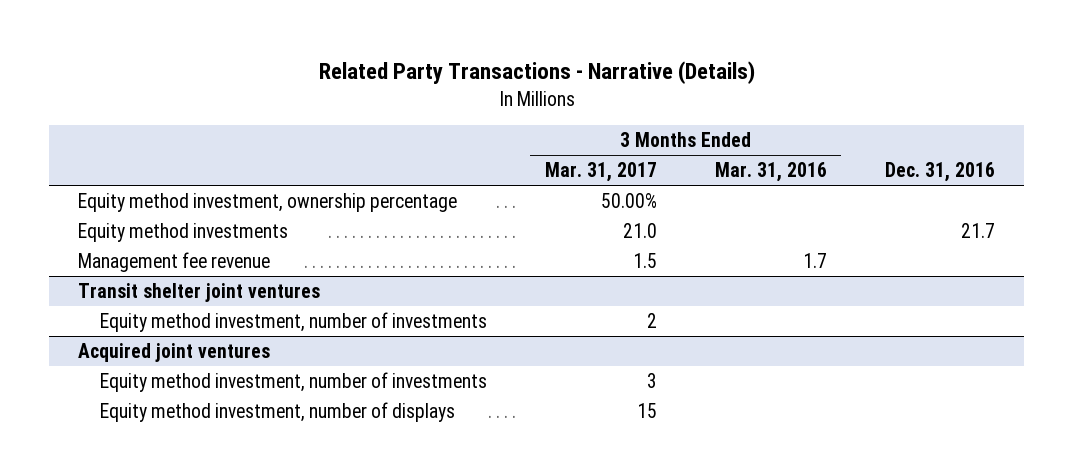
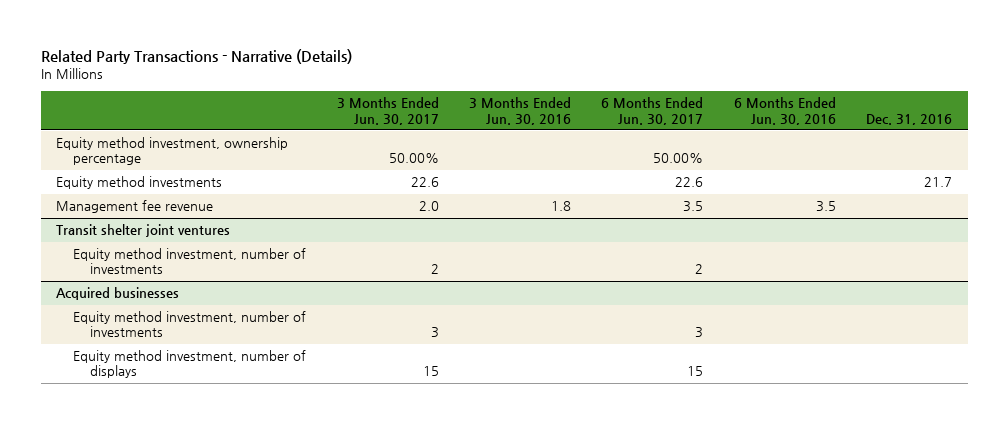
- | 3 Months Ended Mar. 31, 2017 | 3 Months Ended Mar. 31, 2016 | Dec. 31, 2016
+ | 3 Months Ended Jun. 30, 2017 | 3 Months Ended Jun. 30, 2016 | 6 Months Ended Jun. 30, 2017 | 6 Months Ended Jun. 30, 2016 | Dec. 31, 2016
- Acquired joint ventures
+ Acquired businesses

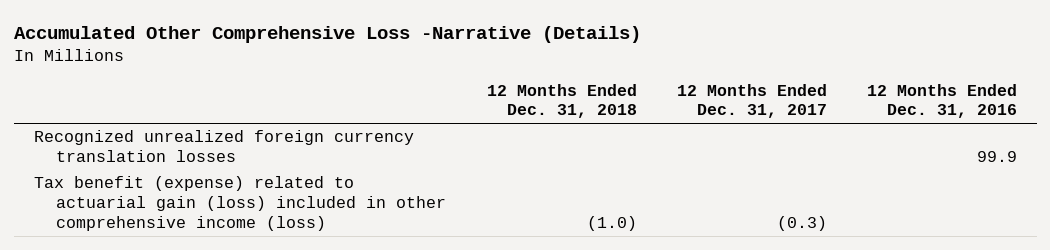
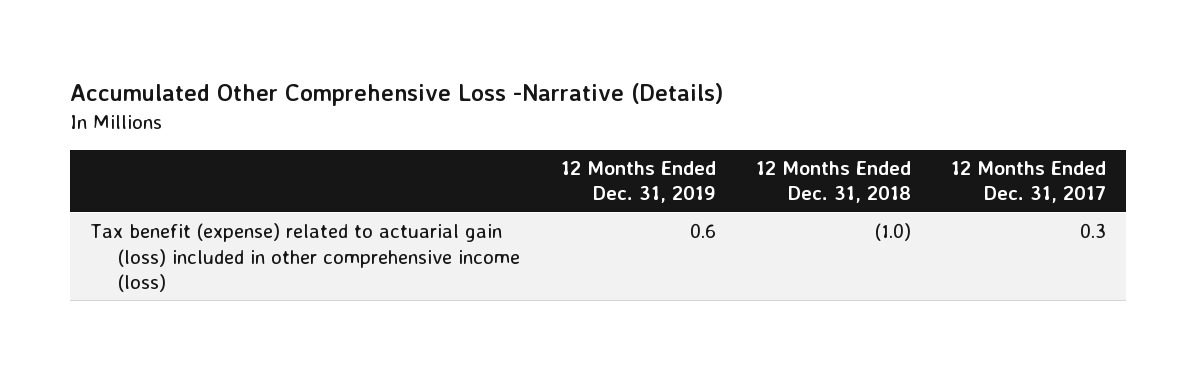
- | 12 Months Ended Dec. 31, 2018 | 12 Months Ended Dec. 31, 2017 | 12 Months Ended Dec. 31, 2016
+ | 12 Months Ended Dec. 31, 2019 | 12 Months Ended Dec. 31, 2018 | 12 Months Ended Dec. 31, 2017
- Recognized unrealized foreign currency translation losses | | | 99.9
- Tax benefit (expense) related to actuarial gain (loss) included in other comprehensive income (loss) | (1.0) | (0.3) |
+ Tax benefit (expense) related to actuarial gain (loss) included in other comprehensive income (loss) | 0.6 | (1.0) | 0.3

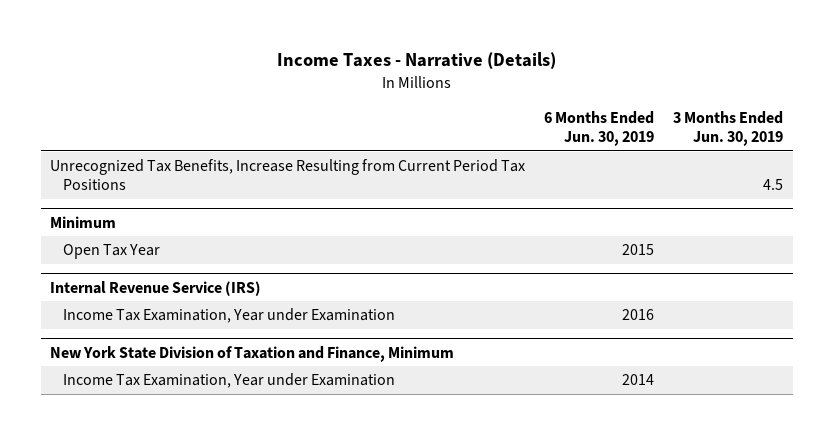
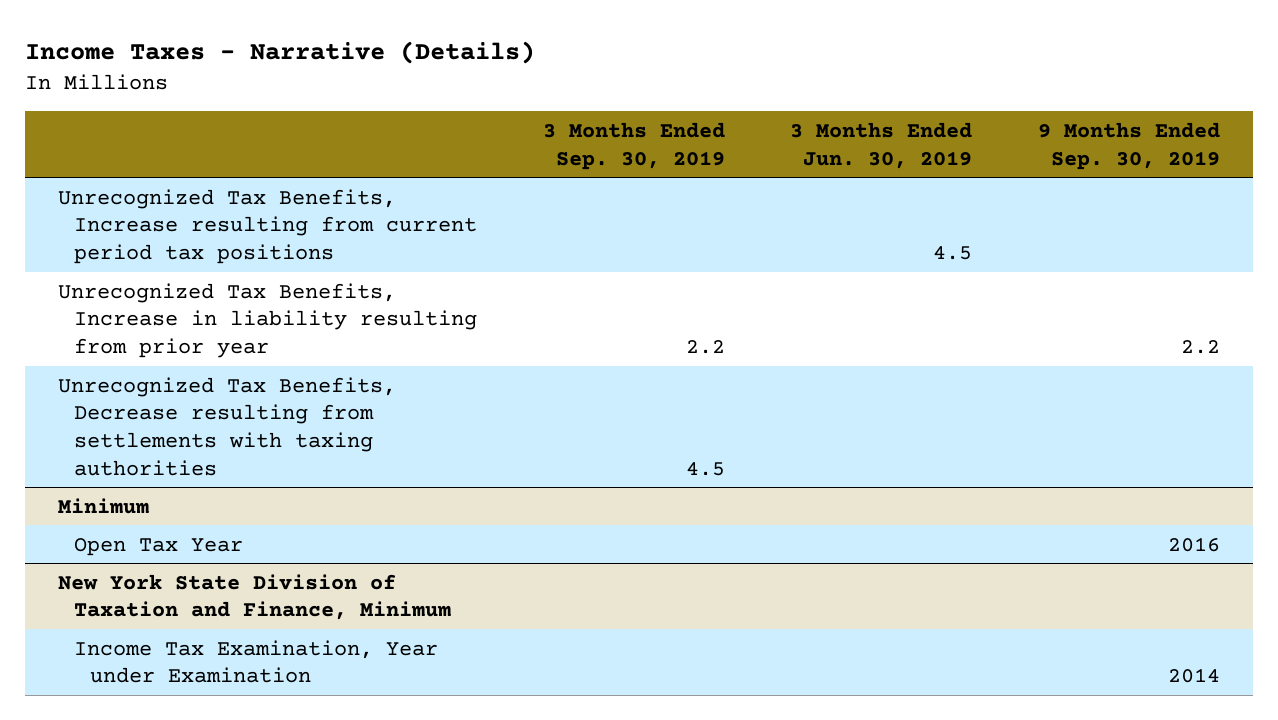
- | 6 Months Ended Jun. 30, 2019 | 3 Months Ended Jun. 30, 2019
+ | 3 Months Ended Sep. 30, 2019 | 3 Months Ended Jun. 30, 2019 | 9 Months Ended Sep. 30, 2019
- Unrecognized Tax Benefits, Increase Resulting from Current Period Tax Positions | | 4.5
+ Unrecognized Tax Benefits, Increase resulting from current period tax positions | | 4.5 |
+ Unrecognized Tax Benefits, Increase in liability resulting from prior year | 2.2 | | 2.2
+ Unrecognized Tax Benefits, Decrease resulting from settlements with taxing authorities | 4.5 | |
- Internal Revenue Service (IRS)
- Income Tax Examination, Year under Examination | 2016 |

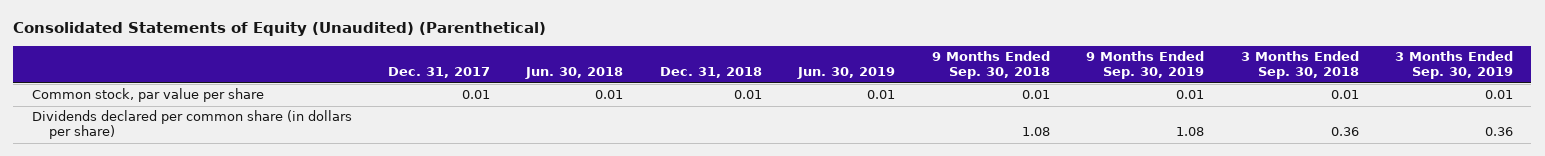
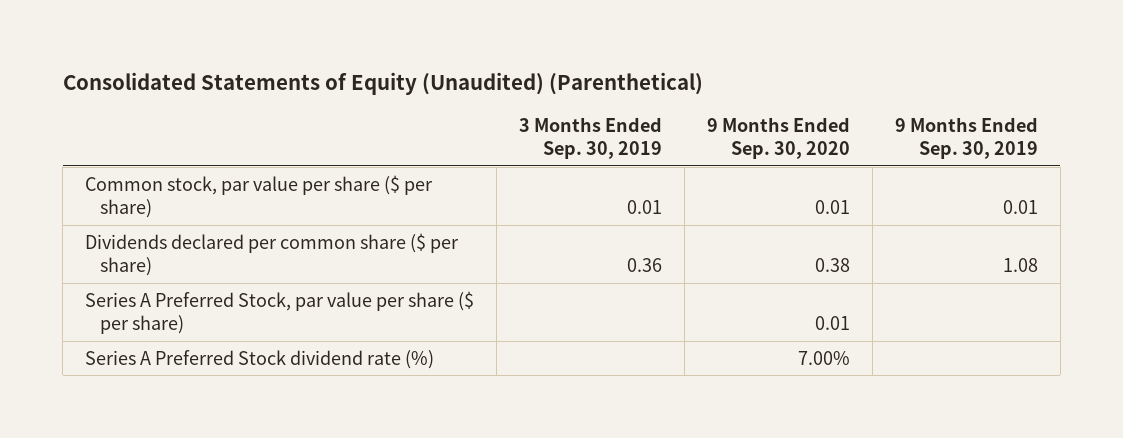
- | Dec. 31, 2017 | Jun. 30, 2018 | Dec. 31, 2018 | Jun. 30, 2019 | 9 Months Ended Sep. 30, 2018 | 9 Months Ended Sep. 30, 2019 | 3 Months Ended Sep. 30, 2018 | 3 Months Ended Sep. 30, 2019
+ | 3 Months Ended Sep. 30, 2019 | 9 Months Ended Sep. 30, 2020 | 9 Months Ended Sep. 30, 2019
- Common stock, par value per share | 0.01 | 0.01 | 0.01 | 0.01 | 0.01 | 0.01 | 0.01 | 0.01
- Dividends declared per common share (in dollars per share) | | | | | 1.08 | 1.08 | 0.36 | 0.36
+ Common stock, par value per share ($ per share) | 0.01 | 0.01 | 0.01
+ Dividends declared per common share ($ per share) | 0.36 | 0.38 | 1.08
+ Series A Preferred Stock, par value per share ($ per share) | | 0.01 |
+ Series A Preferred Stock dividend rate (%) | | 7.00% |

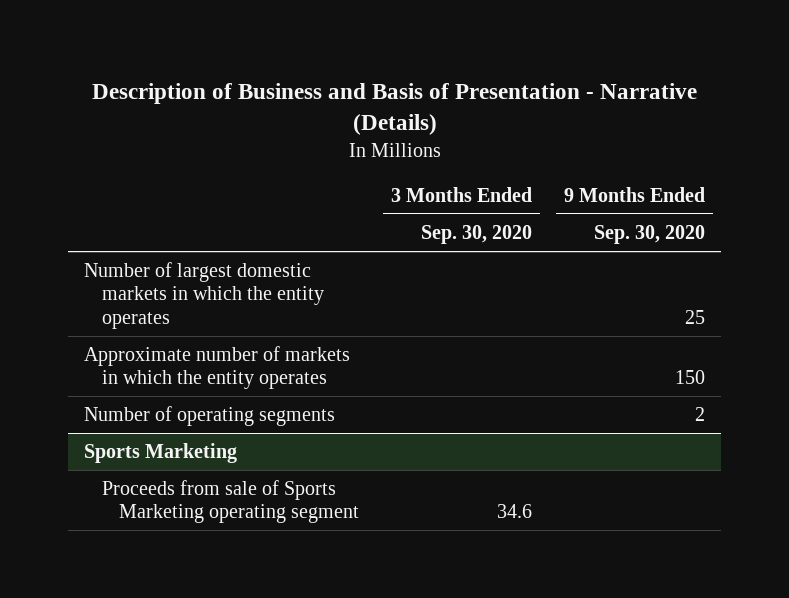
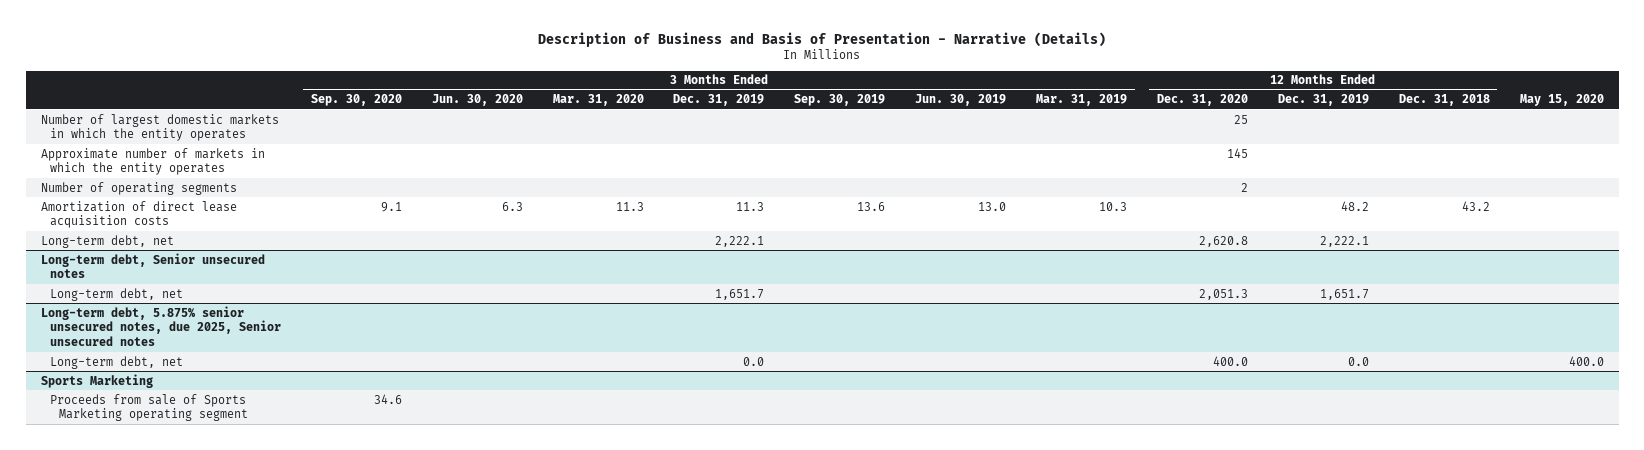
- | 3 Months Ended Sep. 30, 2020 | 9 Months Ended Sep. 30, 2020
+ | 3 Months Ended Sep. 30, 2020 | 3 Months Ended Jun. 30, 2020 | 3 Months Ended Mar. 31, 2020 | 3 Months Ended Dec. 31, 2019 | 3 Months Ended Sep. 30, 2019 | 3 Months Ended Jun. 30, 2019 | 3 Months Ended Mar. 31, 2019 | 12 Months Ended Dec. 31, 2020 | 12 Months Ended Dec. 31, 2019 | 12 Months Ended Dec. 31, 2018 | May 15, 2020
+ Amortization of direct lease acquisition costs | 9.1 | 6.3 | 11.3 | 11.3 | 13.6 | 13.0 | 10.3 | | 48.2 | 43.2 |
+ Long-term debt, net | | | | 2,222.1 | | | | 2,620.8 | 2,222.1 | |
+ Long-term debt, Senior unsecured notes
+ Long-term debt, net | | | | 1,651.7 | | | | 2,051.3 | 1,651.7 | |
+ Long-term debt, 5.875% senior unsecured notes, due 2025, Senior unsecured notes
+ Long-term debt, net | | | | 0.0 | | | | 400.0 | 0.0 | | 400.0

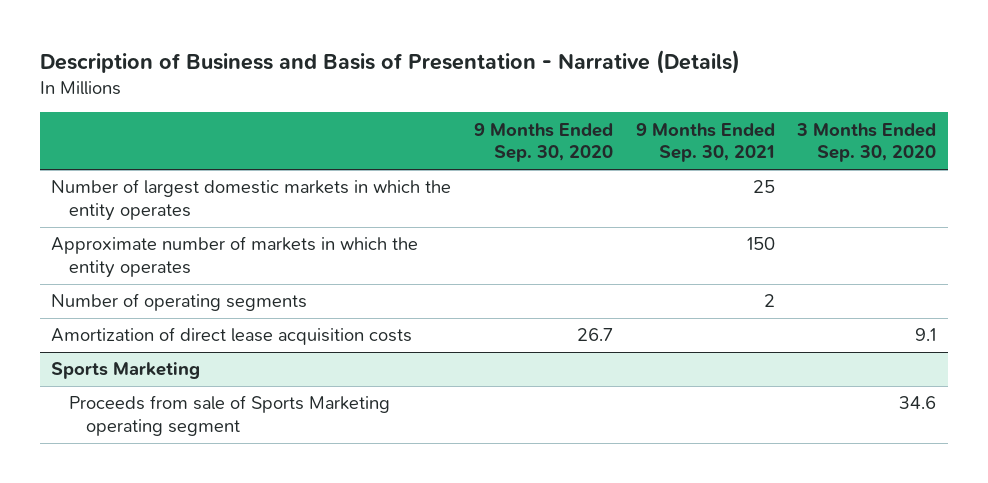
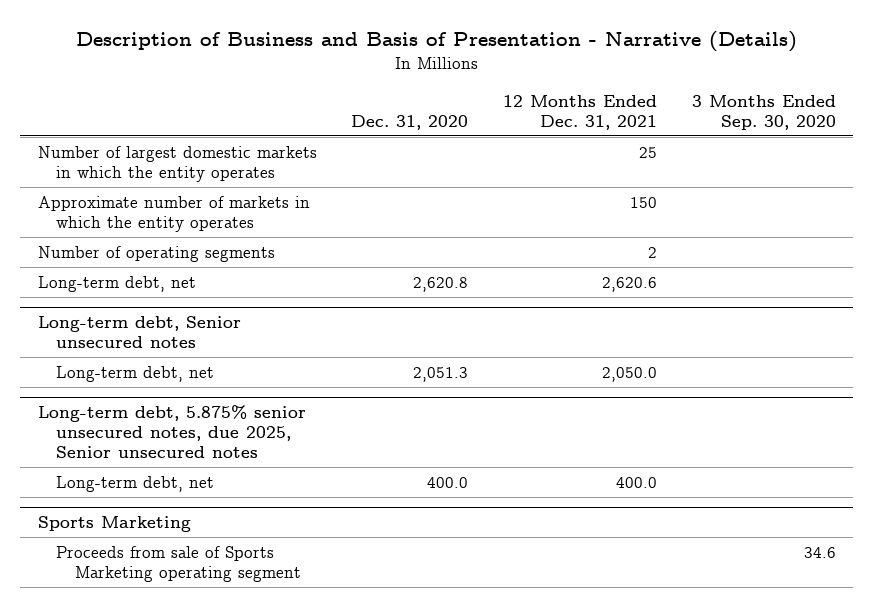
- | 9 Months Ended Sep. 30, 2020 | 9 Months Ended Sep. 30, 2021 | 3 Months Ended Sep. 30, 2020
+ | Dec. 31, 2020 | 12 Months Ended Dec. 31, 2021 | 3 Months Ended Sep. 30, 2020
- Amortization of direct lease acquisition costs | 26.7 | | 9.1
+ Long-term debt, net | 2,620.8 | 2,620.6 |
+ Long-term debt, Senior unsecured notes
+ Long-term debt, net | 2,051.3 | 2,050.0 |
+ Long-term debt, 5.875% senior unsecured notes, due 2025, Senior unsecured notes
+ Long-term debt, net | 400.0 | 400.0 |

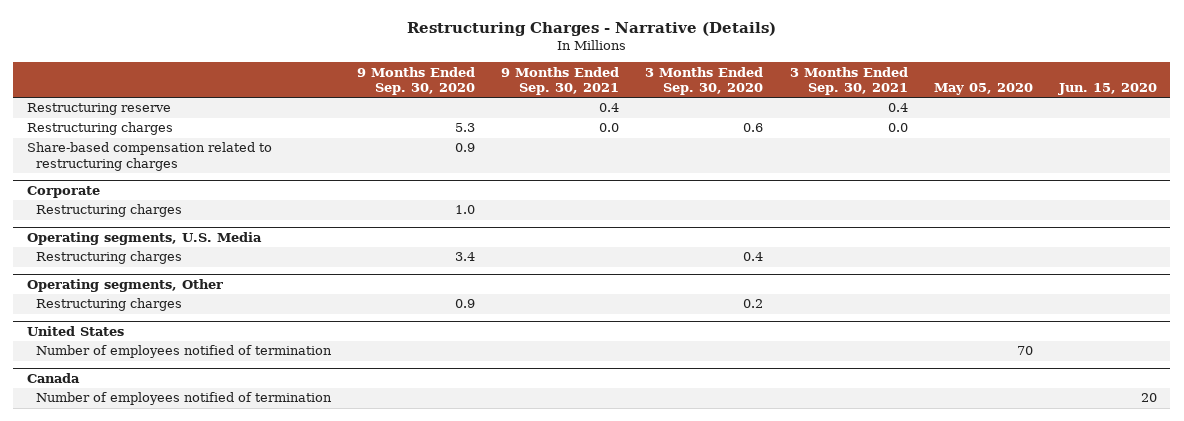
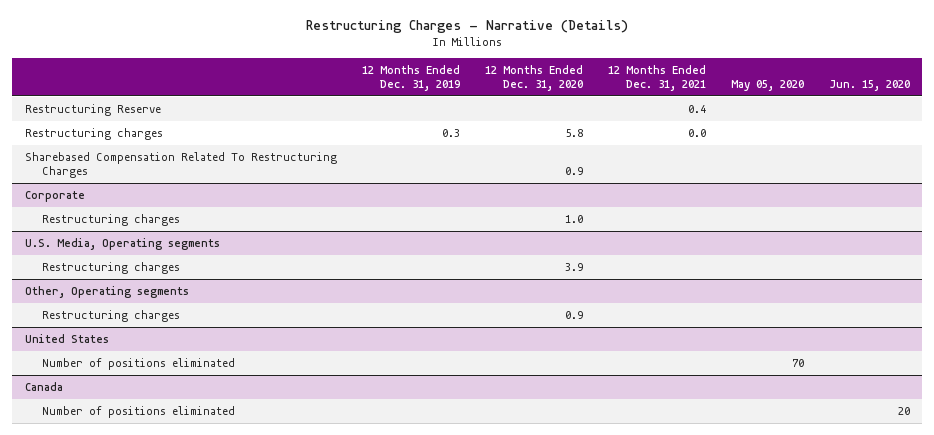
- | 9 Months Ended Sep. 30, 2020 | 9 Months Ended Sep. 30, 2021 | 3 Months Ended Sep. 30, 2020 | 3 Months Ended Sep. 30, 2021 | May 05, 2020 | Jun. 15, 2020
+ | 12 Months Ended Dec. 31, 2019 | 12 Months Ended Dec. 31, 2020 | 12 Months Ended Dec. 31, 2021 | May 05, 2020 | Jun. 15, 2020
- Restructuring reserve | | 0.4 | | 0.4 | |
+ Restructuring Reserve | | | 0.4 | |
- Share-based compensation related to restructuring charges | 0.9 | | | | |
+ Sharebased Compensation Related To Restructuring Charges | | 0.9 | | |
- Operating segments, U.S. Media
+ U.S. Media, Operating segments
- Operating segments, Other
+ Other, Operating segments
@ United States
- Number of employees notified of termination | | | | | 70 |
+ Number of positions eliminated | | | | 70 |
@ Canada
- Number of employees notified of termination | | | | | | 20
+ Number of positions eliminated | | | | | 20

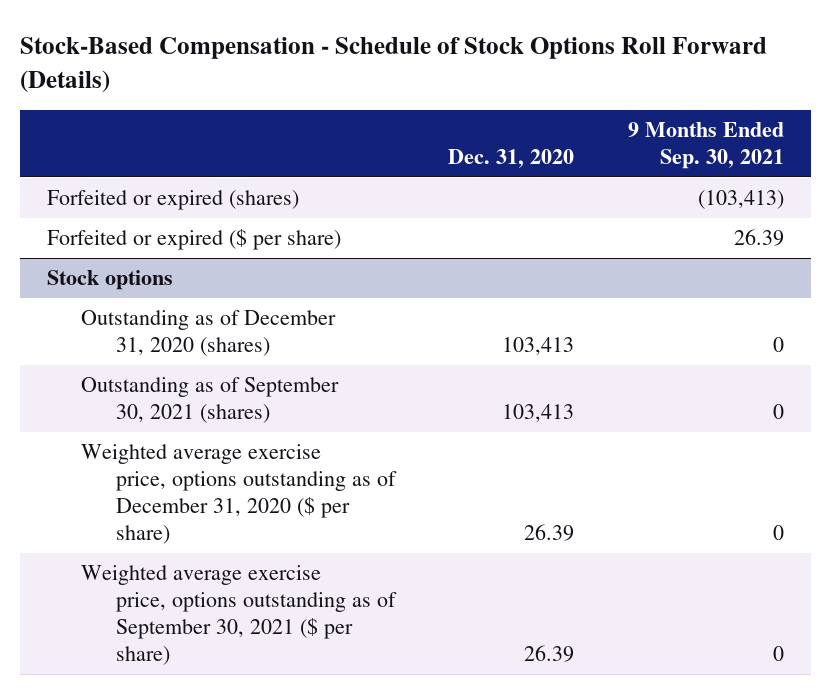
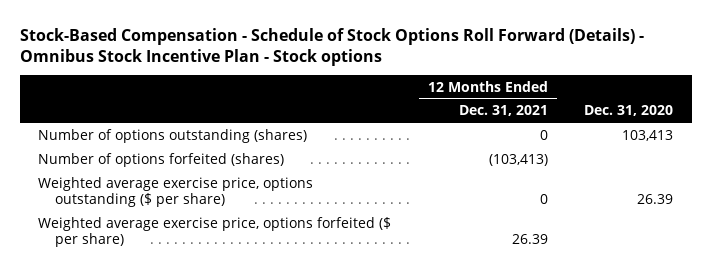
- Stock-Based Compensation - Schedule of Stock Options Roll Forward (Details)
+ Stock-Based Compensation - Schedule of Stock Options Roll Forward (Details) - Omnibus Stock Incentive Plan - Stock options
- | Dec. 31, 2020 | 9 Months Ended Sep. 30, 2021
+ | 12 Months Ended Dec. 31, 2021 | Dec. 31, 2020
- Forfeited or expired (shares) | | (103,413)
- Forfeited or expired ($ per share) | | 26.39
- Stock options
- Outstanding as of December 31, 2020 (shares) | 103,413 | 0
- Outstanding as of September 30, 2021 (shares) | 103,413 | 0
- Weighted average exercise price, options outstanding as of December 31, 2020 ($ per share) | 26.39 | 0
- Weighted average exercise price, options outstanding as of September 30, 2021 ($ per share) | 26.39 | 0
+ Number of options outstanding (shares) | 0 | 103,413
+ Number of options forfeited (shares) | (103,413) |
+ Weighted average exercise price, options outstanding ($ per share) | 0 | 26.39
+ Weighted average exercise price, options forfeited ($ per share) | 26.39 |

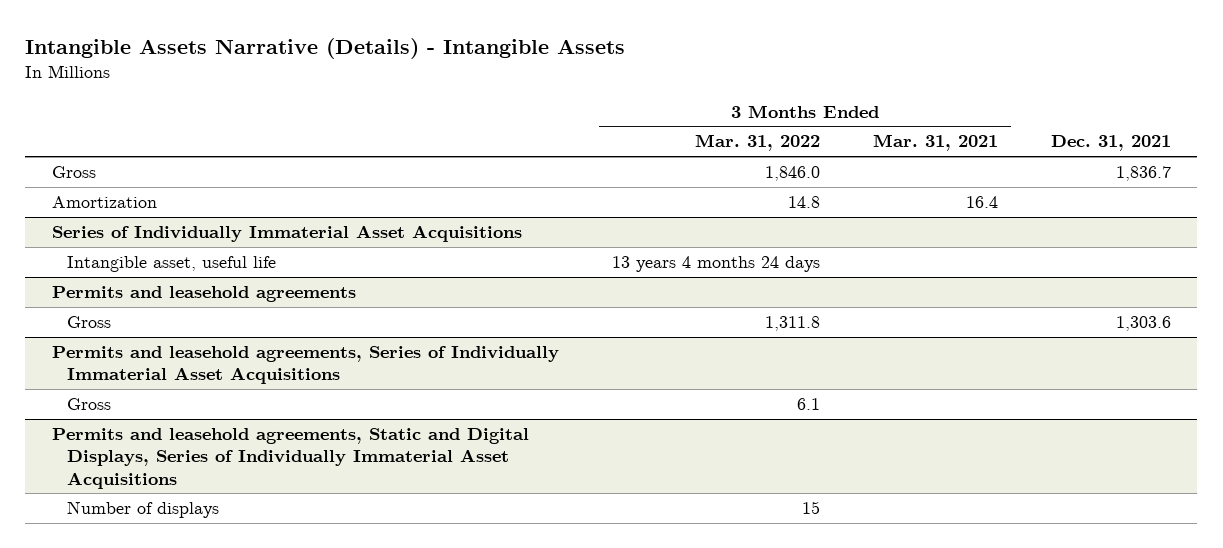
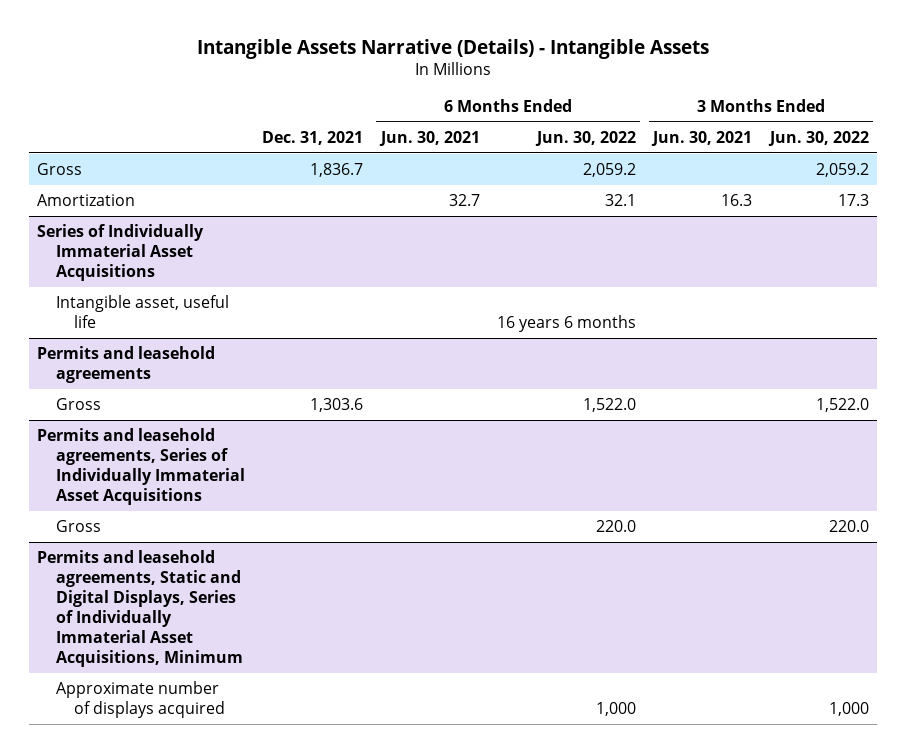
- | 3 Months Ended Mar. 31, 2022 | 3 Months Ended Mar. 31, 2021 | Dec. 31, 2021
+ | Dec. 31, 2021 | 6 Months Ended Jun. 30, 2021 | 6 Months Ended Jun. 30, 2022 | 3 Months Ended Jun. 30, 2021 | 3 Months Ended Jun. 30, 2022
- Permits and leasehold agreements, Static and Digital Displays, Series of Individually Immaterial Asset Acquisitions
- Number of displays | 15 | |
+ Permits and leasehold agreements, Static and Digital Displays, Series of Individually Immaterial Asset Acquisitions, Minimum
+ Approximate number of displays acquired | | | 1,000 | | 1,000

